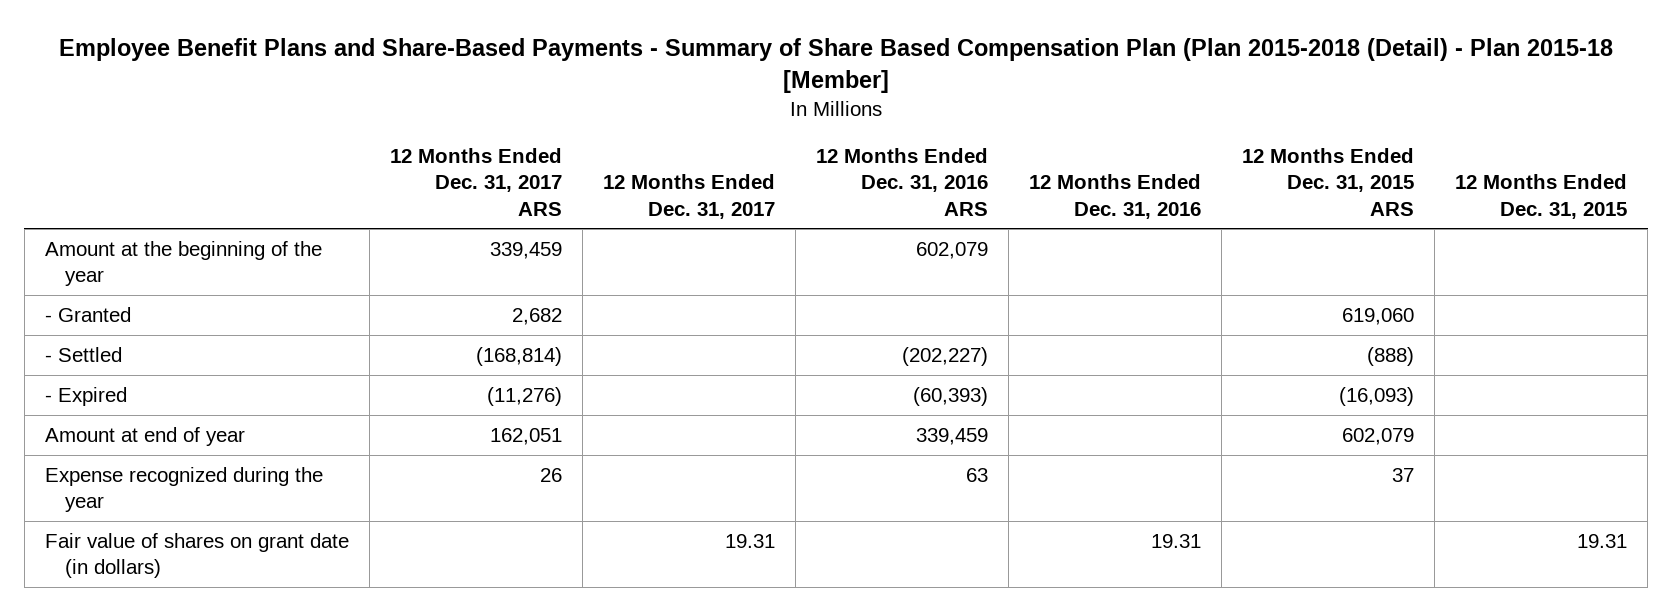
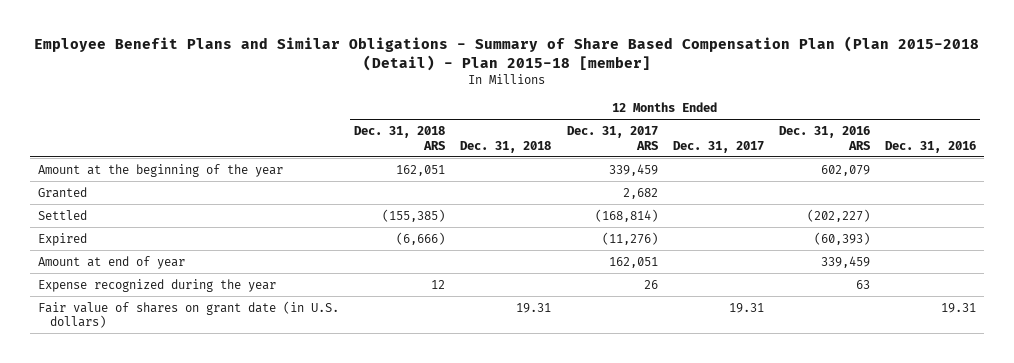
- Employee Benefit Plans and Share-Based Payments - Summary of Share Based Compensation Plan (Plan 2015-2018 (Detail) - Plan 2015-18 [Member]
+ Employee Benefit Plans and Similar Obligations - Summary of Share Based Compensation Plan (Plan 2015-2018 (Detail) - Plan 2015-18 [member]
- | 12 Months Ended Dec. 31, 2017 ARS | 12 Months Ended Dec. 31, 2017 | 12 Months Ended Dec. 31, 2016 ARS | 12 Months Ended Dec. 31, 2016 | 12 Months Ended Dec. 31, 2015 ARS | 12 Months Ended Dec. 31, 2015
+ | 12 Months Ended Dec. 31, 2018 ARS | 12 Months Ended Dec. 31, 2018 | 12 Months Ended Dec. 31, 2017 ARS | 12 Months Ended Dec. 31, 2017 | 12 Months Ended Dec. 31, 2016 ARS | 12 Months Ended Dec. 31, 2016
- - Granted | 2,682 | | | | 619,060 |
- - Settled | (168,814) | | (202,227) | | (888) |
- - Expired | (11,276) | | (60,393) | | (16,093) |
+ Granted | | | 2,682 | | |
+ Settled | (155,385) | | (168,814) | | (202,227) |
+ Expired | (6,666) | | (11,276) | | (60,393) |
- Fair value of shares on grant date (in dollars) | | 19.31 | | 19.31 | | 19.31
+ Fair value of shares on grant date (in U.S. dollars) | | 19.31 | | 19.31 | | 19.31

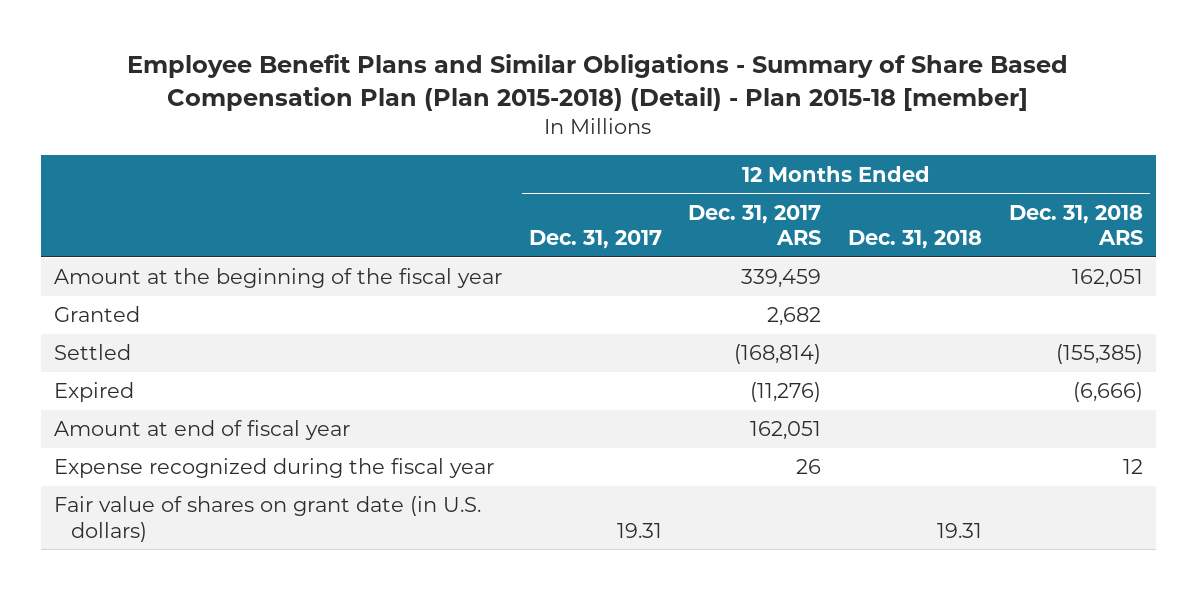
- Employee Benefit Plans and Similar Obligations - Summary of Share Based Compensation Plan (Plan 2015-2018 (Detail) - Plan 2015-18 [member]
+ Employee Benefit Plans and Similar Obligations - Summary of Share Based Compensation Plan (Plan 2015-2018) (Detail) - Plan 2015-18 [member]
- | 12 Months Ended Dec. 31, 2018 ARS | 12 Months Ended Dec. 31, 2018 | 12 Months Ended Dec. 31, 2017 ARS | 12 Months Ended Dec. 31, 2017 | 12 Months Ended Dec. 31, 2016 ARS | 12 Months Ended Dec. 31, 2016
+ | 12 Months Ended Dec. 31, 2017 | 12 Months Ended Dec. 31, 2017 ARS | 12 Months Ended Dec. 31, 2018 | 12 Months Ended Dec. 31, 2018 ARS
- Amount at the beginning of the year | 162,051 | | 339,459 | | 602,079 |
+ Amount at the beginning of the fiscal year | | 339,459 | | 162,051
- Amount at end of year | | | 162,051 | | 339,459 |
- Expense recognized during the year | 12 | | 26 | | 63 |
+ Amount at end of fiscal year | | 162,051 | |
+ Expense recognized during the fiscal year | | 26 | | 12

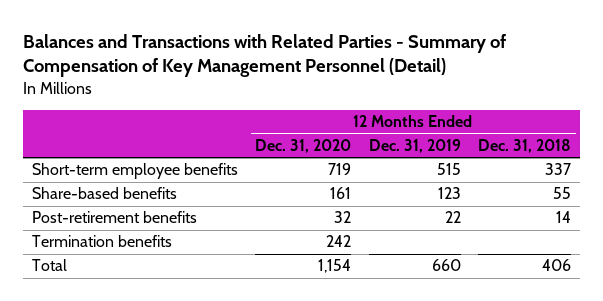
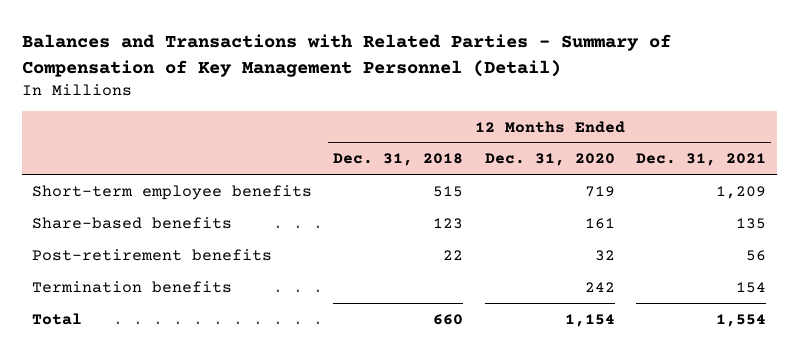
- | 12 Months Ended Dec. 31, 2020 | 12 Months Ended Dec. 31, 2019 | 12 Months Ended Dec. 31, 2018
+ | 12 Months Ended Dec. 31, 2018 | 12 Months Ended Dec. 31, 2020 | 12 Months Ended Dec. 31, 2021
- Short-term employee benefits | 719 | 515 | 337
- Share-based benefits | 161 | 123 | 55
- Post-retirement benefits | 32 | 22 | 14
+ Short-term employee benefits | 515 | 719 | 1,209
+ Share-based benefits | 123 | 161 | 135
+ Post-retirement benefits | 22 | 32 | 56
- Total | 1,154 | 660 | 406
+ Total | 660 | 1,154 | 1,554

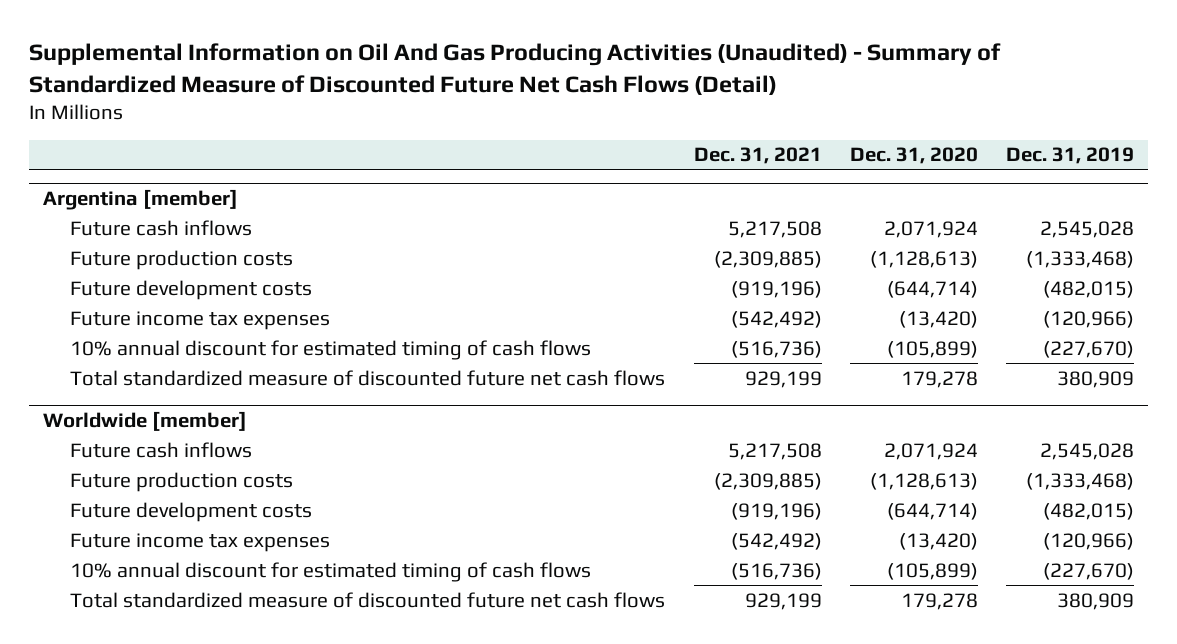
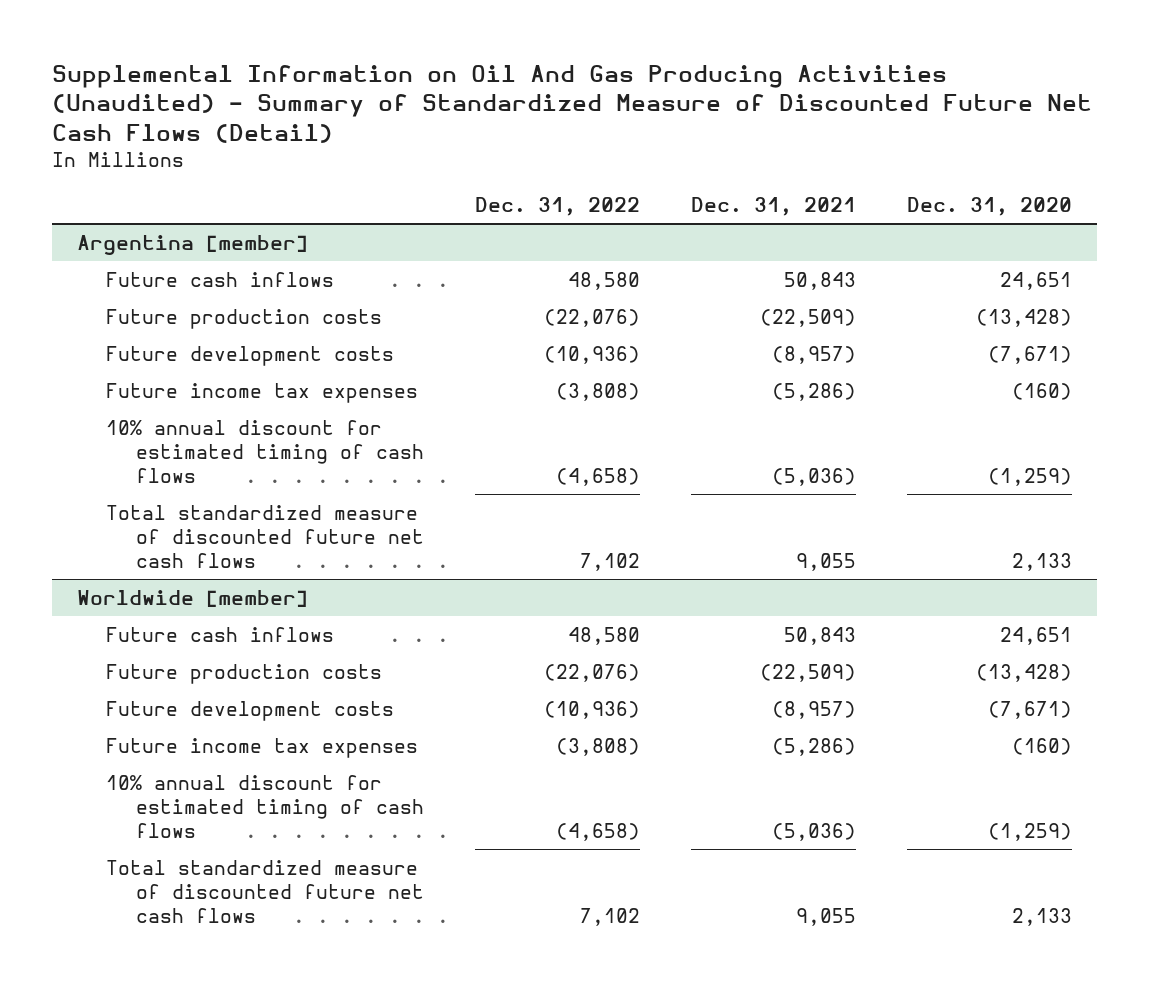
- | Dec. 31, 2021 | Dec. 31, 2020 | Dec. 31, 2019
+ | Dec. 31, 2022 | Dec. 31, 2021 | Dec. 31, 2020
@ Argentina [member]
- Future cash inflows | 5,217,508 | 2,071,924 | 2,545,028
- Future production costs | (2,309,885) | (1,128,613) | (1,333,468)
- Future development costs | (919,196) | (644,714) | (482,015)
- Future income tax expenses | (542,492) | (13,420) | (120,966)
- 10% annual discount for estimated timing of cash flows | (516,736) | (105,899) | (227,670)
- Total standardized measure of discounted future net cash flows | 929,199 | 179,278 | 380,909
+ Future cash inflows | 48,580 | 50,843 | 24,651
+ Future production costs | (22,076) | (22,509) | (13,428)
+ Future development costs | (10,936) | (8,957) | (7,671)
+ Future income tax expenses | (3,808) | (5,286) | (160)
+ 10% annual discount for estimated timing of cash flows | (4,658) | (5,036) | (1,259)
+ Total standardized measure of discounted future net cash flows | 7,102 | 9,055 | 2,133
@ Worldwide [member]
- Future cash inflows | 5,217,508 | 2,071,924 | 2,545,028
- Future production costs | (2,309,885) | (1,128,613) | (1,333,468)
- Future development costs | (919,196) | (644,714) | (482,015)
- Future income tax expenses | (542,492) | (13,420) | (120,966)
- 10% annual discount for estimated timing of cash flows | (516,736) | (105,899) | (227,670)
- Total standardized measure of discounted future net cash flows | 929,199 | 179,278 | 380,909
+ Future cash inflows | 48,580 | 50,843 | 24,651
+ Future production costs | (22,076) | (22,509) | (13,428)
+ Future development costs | (10,936) | (8,957) | (7,671)
+ Future income tax expenses | (3,808) | (5,286) | (160)
+ 10% annual discount for estimated timing of cash flows | (4,658) | (5,036) | (1,259)
+ Total standardized measure of discounted future net cash flows | 7,102 | 9,055 | 2,133

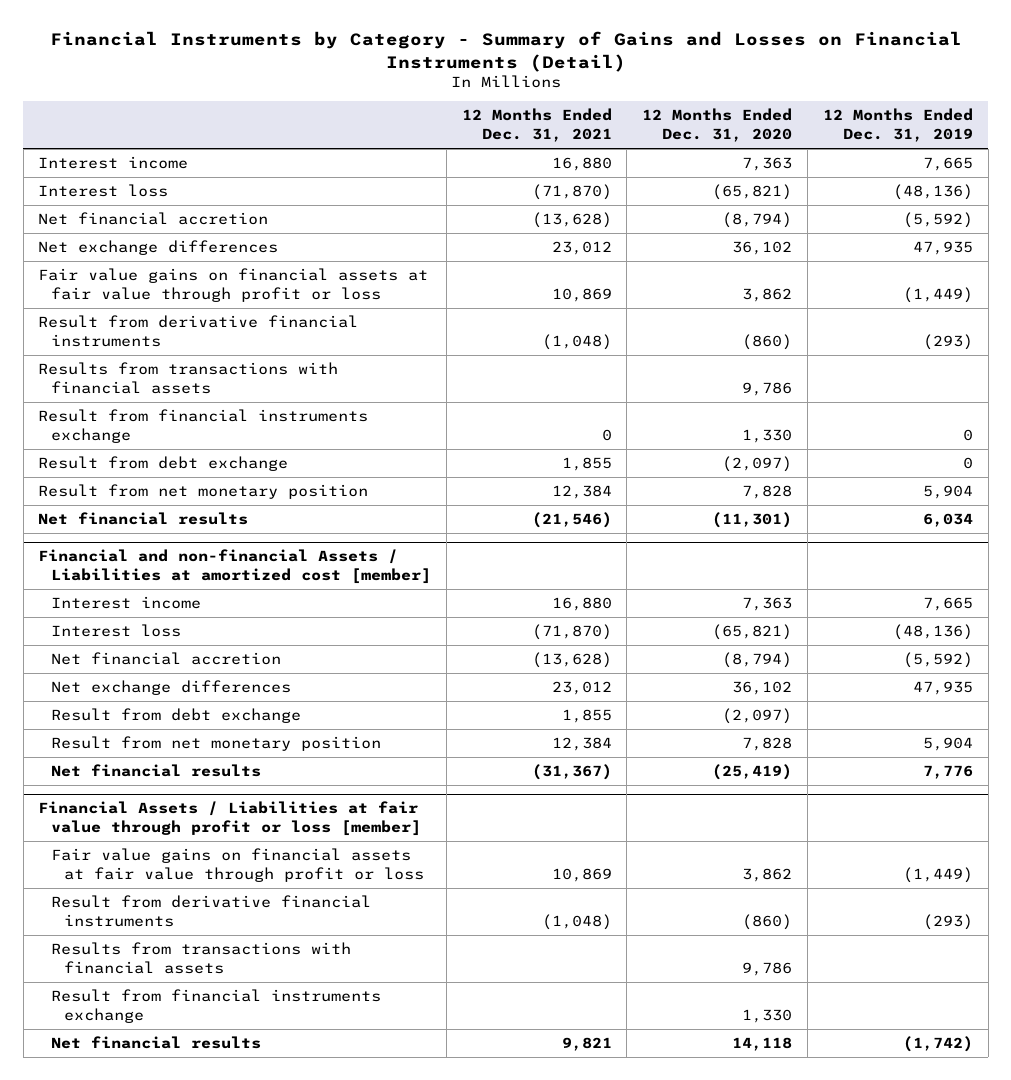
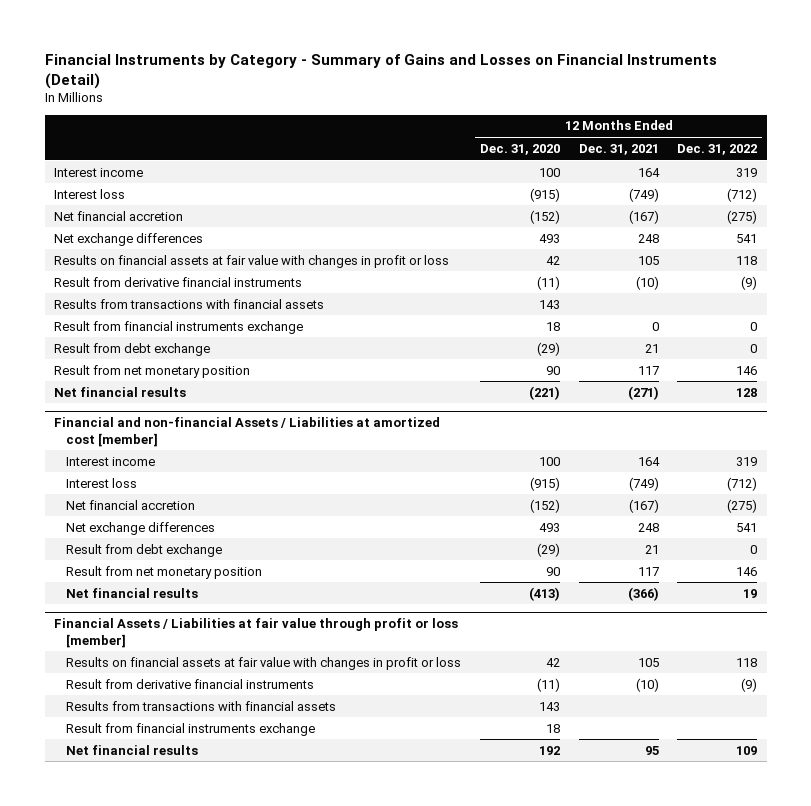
- | 12 Months Ended Dec. 31, 2021 | 12 Months Ended Dec. 31, 2020 | 12 Months Ended Dec. 31, 2019
+ | 12 Months Ended Dec. 31, 2020 | 12 Months Ended Dec. 31, 2021 | 12 Months Ended Dec. 31, 2022
- Interest income | 16,880 | 7,363 | 7,665
- Interest loss | (71,870) | (65,821) | (48,136)
- Net financial accretion | (13,628) | (8,794) | (5,592)
- Net exchange differences | 23,012 | 36,102 | 47,935
- Fair value gains on financial assets at fair value through profit or loss | 10,869 | 3,862 | (1,449)
- Result from derivative financial instruments | (1,048) | (860) | (293)
- Results from transactions with financial assets | | 9,786 |
- Result from financial instruments exchange | 0 | 1,330 | 0
- Result from debt exchange | 1,855 | (2,097) | 0
- Result from net monetary position | 12,384 | 7,828 | 5,904
- Net financial results | (21,546) | (11,301) | 6,034
+ Interest income | 100 | 164 | 319
+ Interest loss | (915) | (749) | (712)
+ Net financial accretion | (152) | (167) | (275)
+ Net exchange differences | 493 | 248 | 541
+ Results on financial assets at fair value with changes in profit or loss | 42 | 105 | 118
+ Result from derivative financial instruments | (11) | (10) | (9)
+ Results from transactions with financial assets | 143 | |
+ Result from financial instruments exchange | 18 | 0 | 0
+ Result from debt exchange | (29) | 21 | 0
+ Result from net monetary position | 90 | 117 | 146
+ Net financial results | (221) | (271) | 128
@ Financial and non-financial Assets / Liabilities at amortized cost [member]
- Interest income | 16,880 | 7,363 | 7,665
- Interest loss | (71,870) | (65,821) | (48,136)
- Net financial accretion | (13,628) | (8,794) | (5,592)
- Net exchange differences | 23,012 | 36,102 | 47,935
- Result from debt exchange | 1,855 | (2,097) |
- Result from net monetary position | 12,384 | 7,828 | 5,904
- Net financial results | (31,367) | (25,419) | 7,776
+ Interest income | 100 | 164 | 319
+ Interest loss | (915) | (749) | (712)
+ Net financial accretion | (152) | (167) | (275)
+ Net exchange differences | 493 | 248 | 541
+ Result from debt exchange | (29) | 21 | 0
+ Result from net monetary position | 90 | 117 | 146
+ Net financial results | (413) | (366) | 19
@ Financial Assets / Liabilities at fair value through profit or loss [member]
- Fair value gains on financial assets at fair value through profit or loss | 10,869 | 3,862 | (1,449)
- Result from derivative financial instruments | (1,048) | (860) | (293)
- Results from transactions with financial assets | | 9,786 |
- Result from financial instruments exchange | | 1,330 |
- Net financial results | 9,821 | 14,118 | (1,742)
+ Results on financial assets at fair value with changes in profit or loss | 42 | 105 | 118
+ Result from derivative financial instruments | (11) | (10) | (9)
+ Results from transactions with financial assets | 143 | |
+ Result from financial instruments exchange | 18 | |
+ Net financial results | 192 | 95 | 109

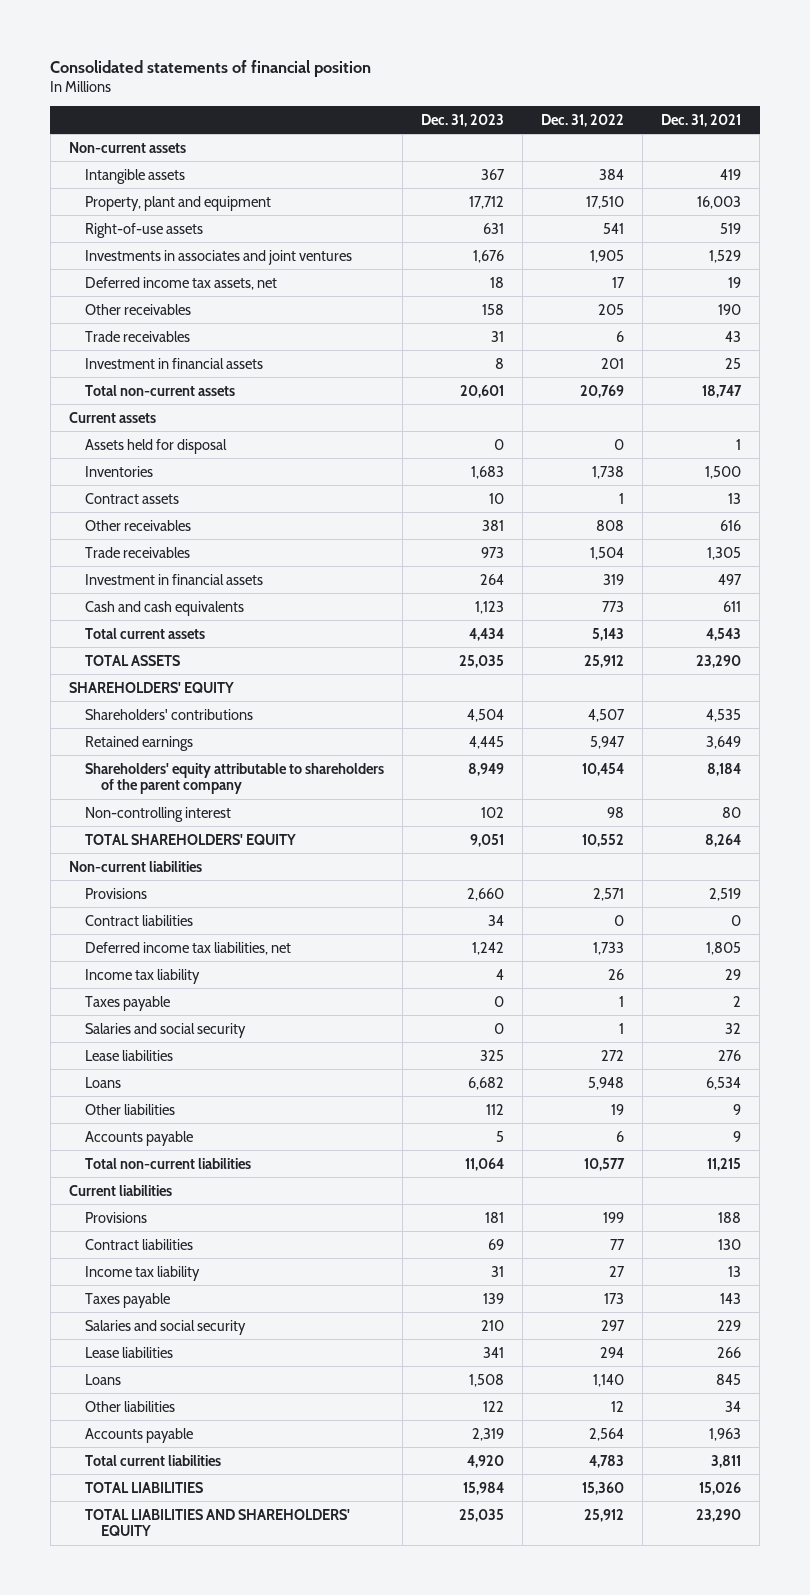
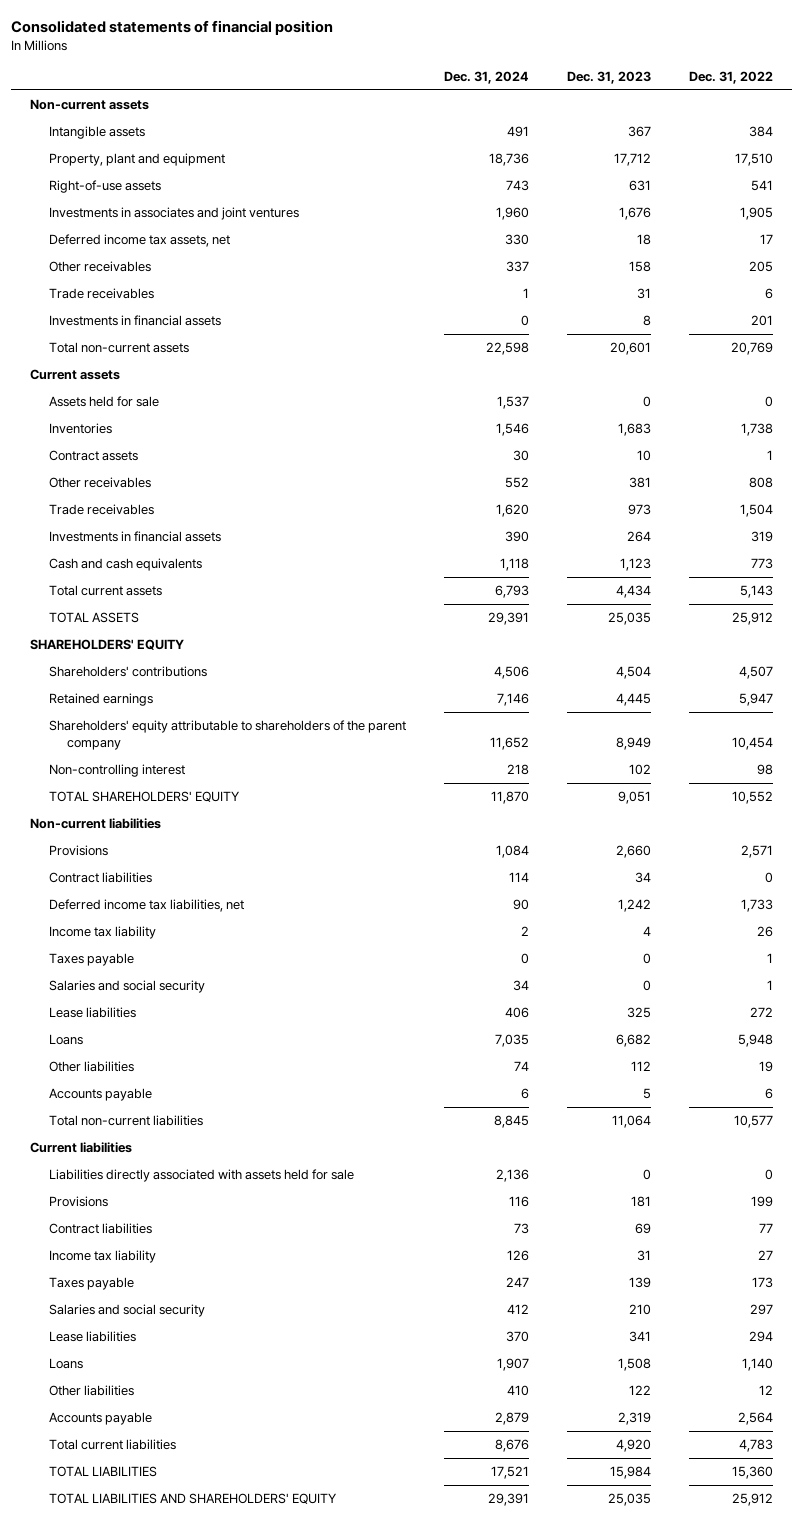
- | Dec. 31, 2023 | Dec. 31, 2022 | Dec. 31, 2021
+ | Dec. 31, 2024 | Dec. 31, 2023 | Dec. 31, 2022
- Investment in financial assets | 8 | 201 | 25
+ Investments in financial assets | 0 | 8 | 201
- Assets held for disposal | 0 | 0 | 1
+ Assets held for sale | 1,537 | 0 | 0
- Investment in financial assets | 264 | 319 | 497
+ Investments in financial assets | 390 | 264 | 319
+ Liabilities directly associated with assets held for sale | 2,136 | 0 | 0

